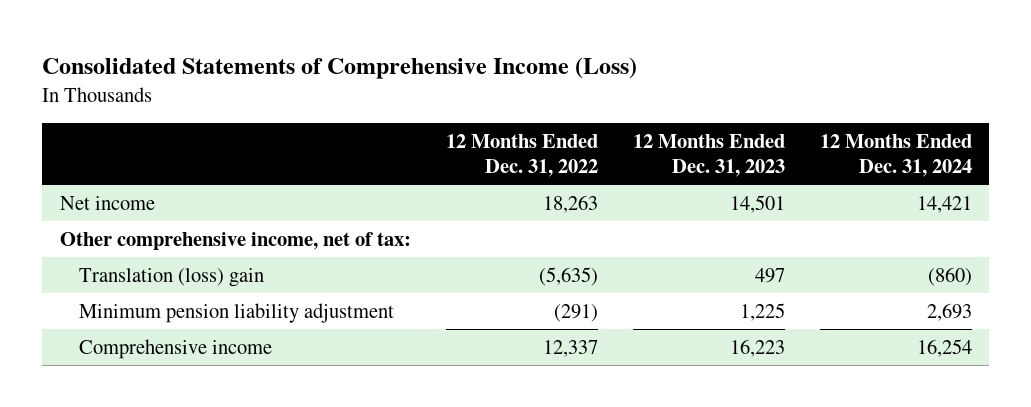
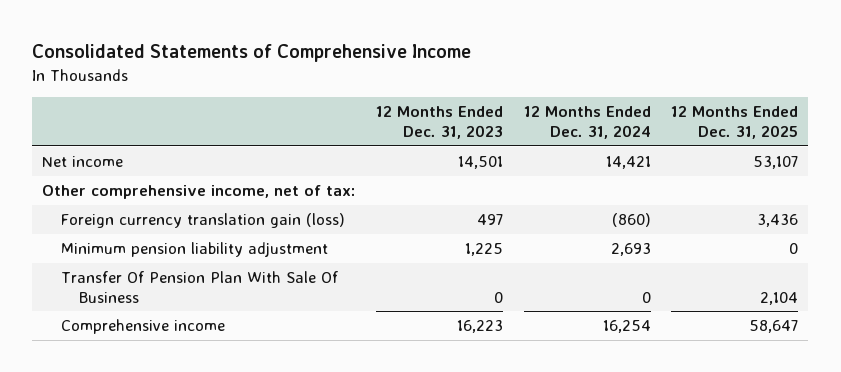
- Consolidated Statements of Comprehensive Income (Loss)
+ Consolidated Statements of Comprehensive Income
- | 12 Months Ended Dec. 31, 2022 | 12 Months Ended Dec. 31, 2023 | 12 Months Ended Dec. 31, 2024
+ | 12 Months Ended Dec. 31, 2023 | 12 Months Ended Dec. 31, 2024 | 12 Months Ended Dec. 31, 2025
- Translation (loss) gain | (5,635) | 497 | (860)
+ Foreign currency translation gain (loss) | 497 | (860) | 3,436
+ Transfer Of Pension Plan With Sale Of Business | 0 | 0 | 2,104

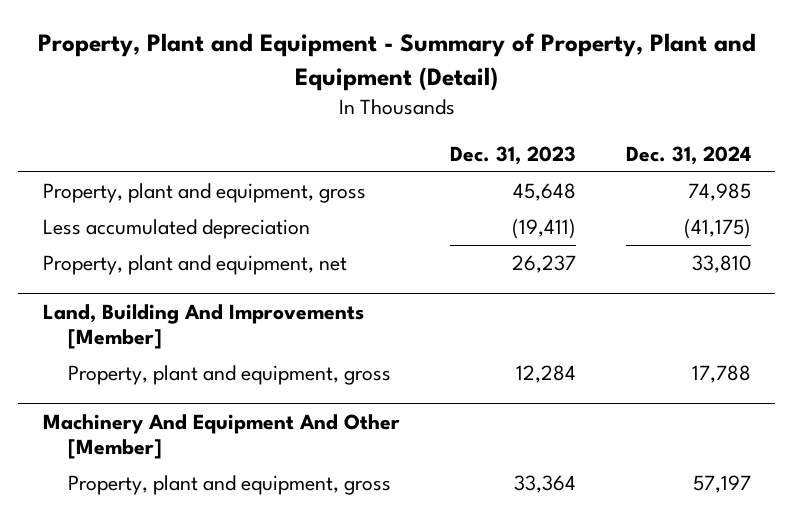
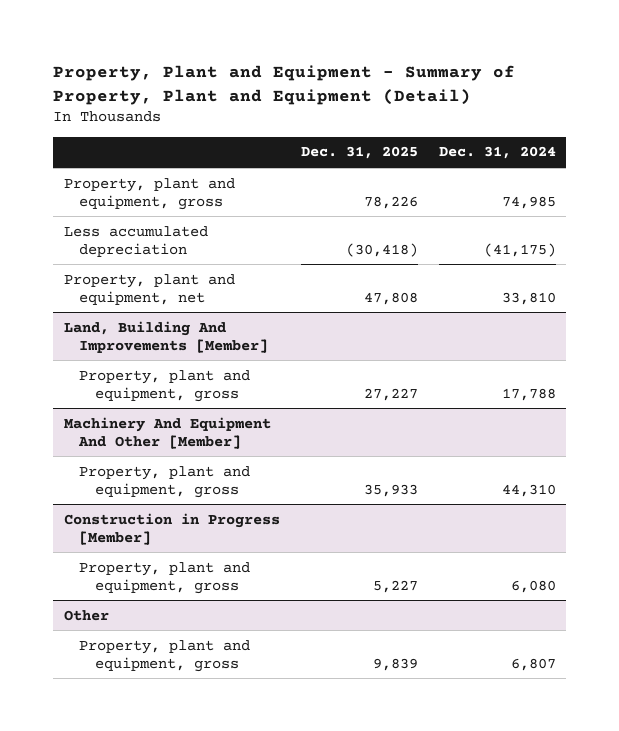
- | Dec. 31, 2023 | Dec. 31, 2024
+ | Dec. 31, 2025 | Dec. 31, 2024
@ Machinery And Equipment And Other [Member]
- Property, plant and equipment, gross | 33,364 | 57,197
+ Property, plant and equipment, gross | 35,933 | 44,310
+ Construction in Progress [Member]
+ Property, plant and equipment, gross | 5,227 | 6,080
+ Other
+ Property, plant and equipment, gross | 9,839 | 6,807

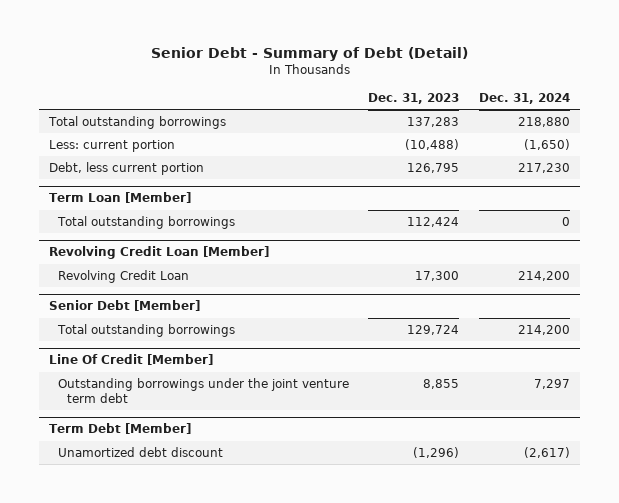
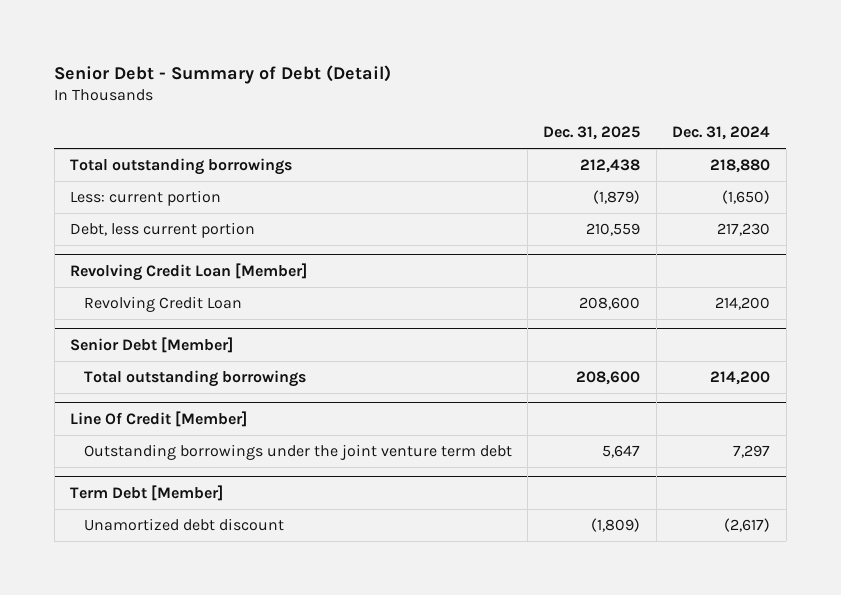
- | Dec. 31, 2023 | Dec. 31, 2024
+ | Dec. 31, 2025 | Dec. 31, 2024
- Term Loan [Member]
- Total outstanding borrowings | 112,424 | 0

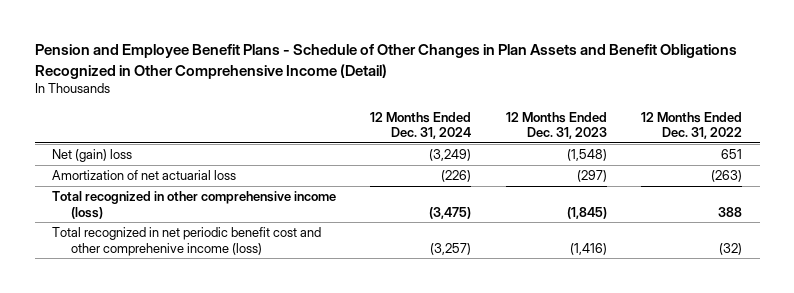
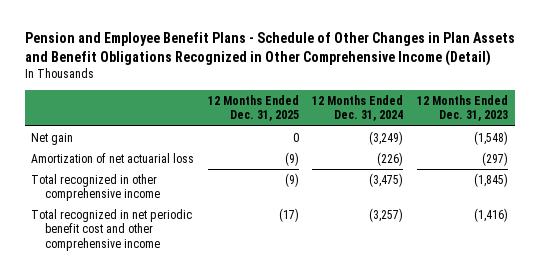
- | 12 Months Ended Dec. 31, 2024 | 12 Months Ended Dec. 31, 2023 | 12 Months Ended Dec. 31, 2022
+ | 12 Months Ended Dec. 31, 2025 | 12 Months Ended Dec. 31, 2024 | 12 Months Ended Dec. 31, 2023
- Net (gain) loss | (3,249) | (1,548) | 651
+ Net gain | 0 | (3,249) | (1,548)
- Total recognized in other comprehensive income (loss) | (3,475) | (1,845) | 388
- Total recognized in net periodic benefit cost and other comprehenive income (loss) | (3,257) | (1,416) | (32)
+ Total recognized in other comprehensive income | (9) | (3,475) | (1,845)
+ Total recognized in net periodic benefit cost and other comprehensive income | (17) | (3,257) | (1,416)

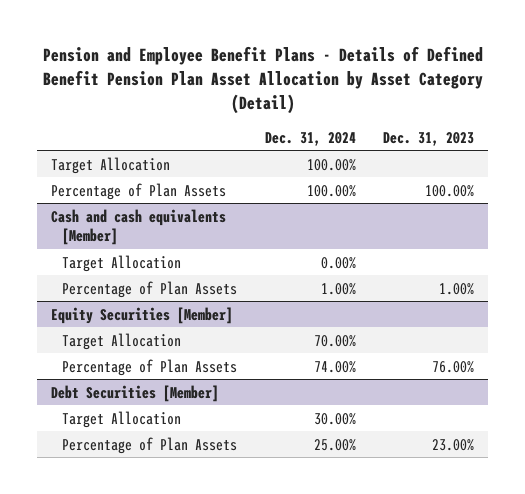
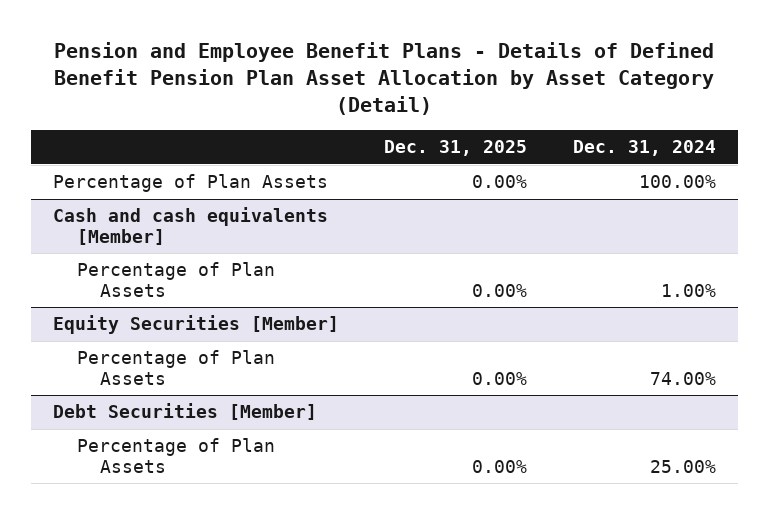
- | Dec. 31, 2024 | Dec. 31, 2023
+ | Dec. 31, 2025 | Dec. 31, 2024
- Target Allocation | 100.00% |
@ Cash and cash equivalents [Member]
- Target Allocation | 0.00% |
@ Equity Securities [Member]
- Target Allocation | 70.00% |
@ Debt Securities [Member]
- Target Allocation | 30.00% |

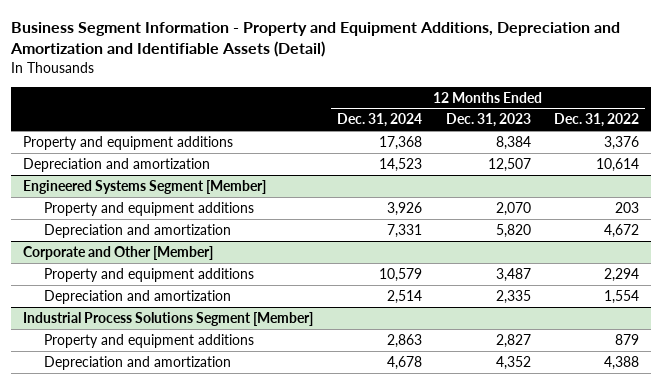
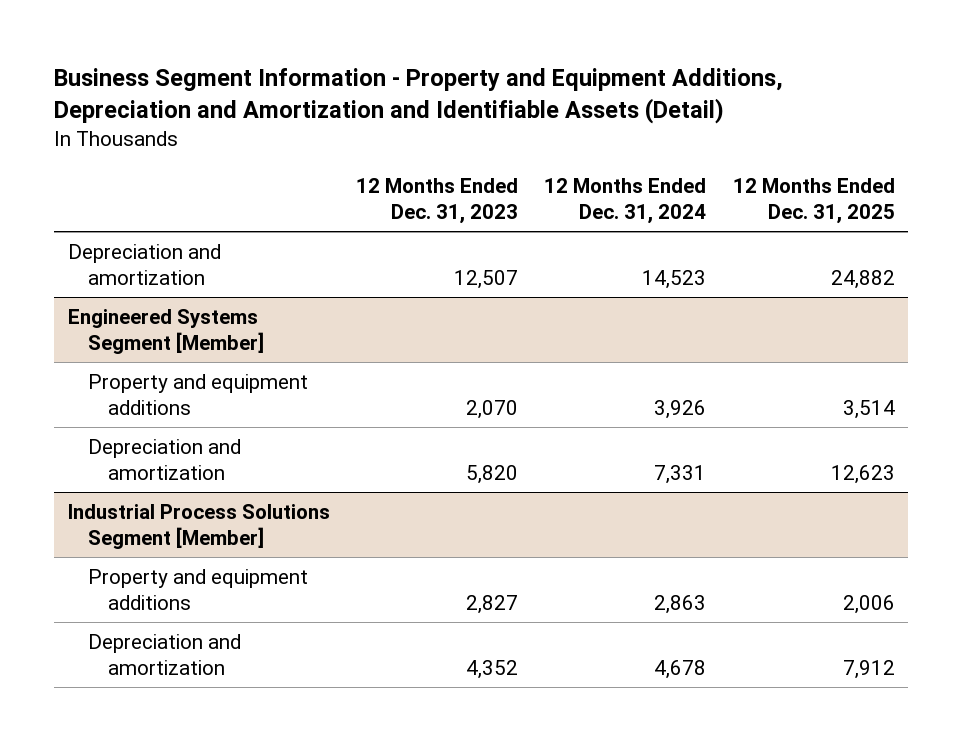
- | 12 Months Ended Dec. 31, 2024 | 12 Months Ended Dec. 31, 2023 | 12 Months Ended Dec. 31, 2022
+ | 12 Months Ended Dec. 31, 2023 | 12 Months Ended Dec. 31, 2024 | 12 Months Ended Dec. 31, 2025
- Property and equipment additions | 17,368 | 8,384 | 3,376
- Corporate and Other [Member]
- Property and equipment additions | 10,579 | 3,487 | 2,294
- Depreciation and amortization | 2,514 | 2,335 | 1,554

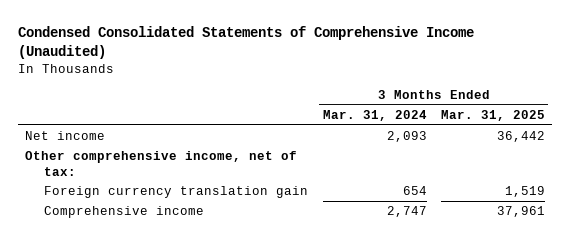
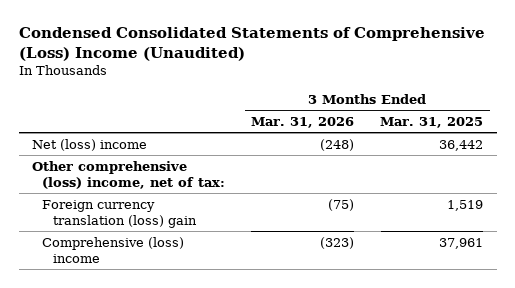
- Condensed Consolidated Statements of Comprehensive Income (Unaudited)
+ Condensed Consolidated Statements of Comprehensive (Loss) Income (Unaudited)
- | 3 Months Ended Mar. 31, 2024 | 3 Months Ended Mar. 31, 2025
+ | 3 Months Ended Mar. 31, 2026 | 3 Months Ended Mar. 31, 2025
- Net income | 2,093 | 36,442
- Other comprehensive income, net of tax:
- Foreign currency translation gain | 654 | 1,519
- Comprehensive income | 2,747 | 37,961
+ Net (loss) income | (248) | 36,442
+ Other comprehensive (loss) income, net of tax:
+ Foreign currency translation (loss) gain | (75) | 1,519
+ Comprehensive (loss) income | (323) | 37,961

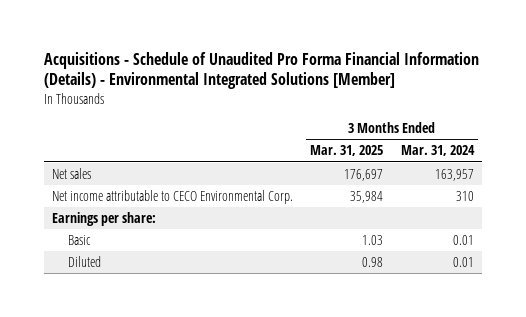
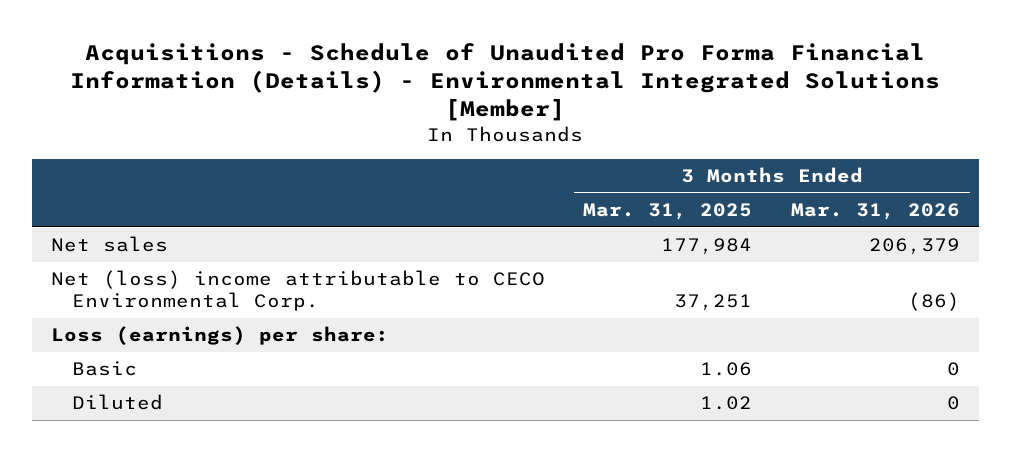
- | 3 Months Ended Mar. 31, 2025 | 3 Months Ended Mar. 31, 2024
+ | 3 Months Ended Mar. 31, 2025 | 3 Months Ended Mar. 31, 2026
- Net sales | 176,697 | 163,957
- Net income attributable to CECO Environmental Corp. | 35,984 | 310
- Earnings per share:
- Basic | 1.03 | 0.01
- Diluted | 0.98 | 0.01
+ Net sales | 177,984 | 206,379
+ Net (loss) income attributable to CECO Environmental Corp. | 37,251 | (86)
+ Loss (earnings) per share:
+ Basic | 1.06 | 0
+ Diluted | 1.02 | 0

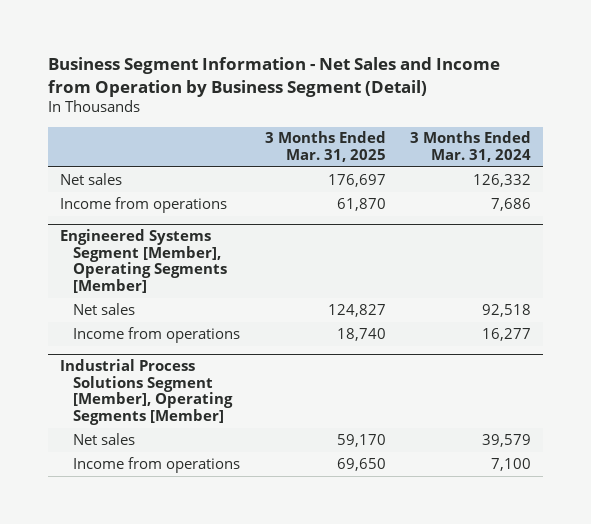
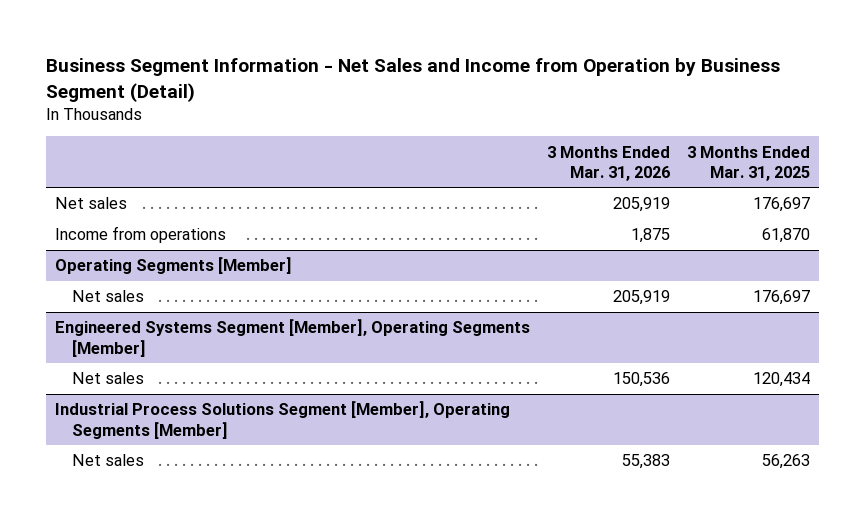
- | 3 Months Ended Mar. 31, 2025 | 3 Months Ended Mar. 31, 2024
+ | 3 Months Ended Mar. 31, 2026 | 3 Months Ended Mar. 31, 2025
+ Operating Segments [Member]
+ Net sales | 205,919 | 176,697
@ Engineered Systems Segment [Member], Operating Segments [Member]
- Net sales | 124,827 | 92,518
- Income from operations | 18,740 | 16,277
+ Net sales | 150,536 | 120,434
@ Industrial Process Solutions Segment [Member], Operating Segments [Member]
- Net sales | 59,170 | 39,579
- Income from operations | 69,650 | 7,100
+ Net sales | 55,383 | 56,263

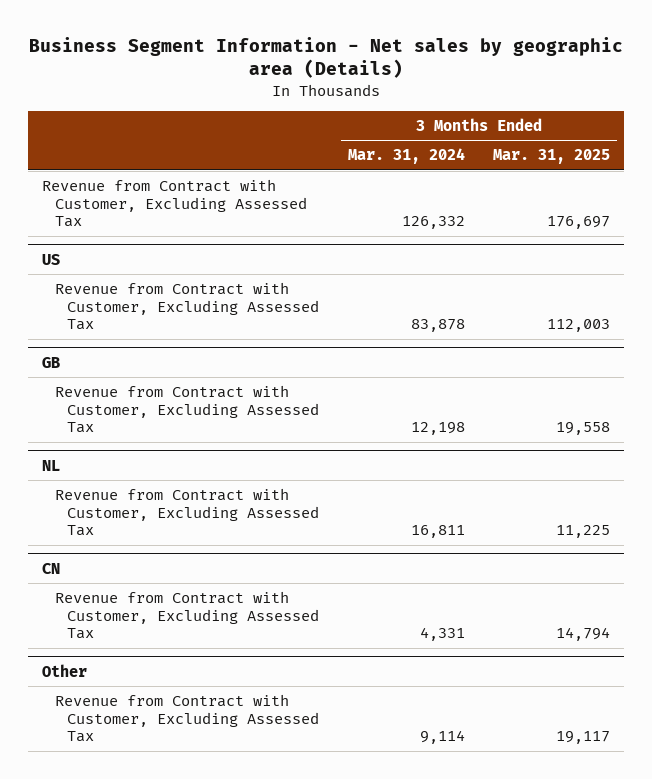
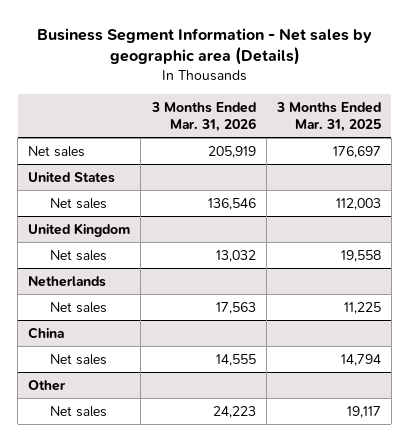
- | 3 Months Ended Mar. 31, 2024 | 3 Months Ended Mar. 31, 2025
+ | 3 Months Ended Mar. 31, 2026 | 3 Months Ended Mar. 31, 2025
- Revenue from Contract with Customer, Excluding Assessed Tax | 126,332 | 176,697
- US
- Revenue from Contract with Customer, Excluding Assessed Tax | 83,878 | 112,003
- GB
- Revenue from Contract with Customer, Excluding Assessed Tax | 12,198 | 19,558
- NL
- Revenue from Contract with Customer, Excluding Assessed Tax | 16,811 | 11,225
- CN
- Revenue from Contract with Customer, Excluding Assessed Tax | 4,331 | 14,794
+ Net sales | 205,919 | 176,697
+ United States
+ Net sales | 136,546 | 112,003
+ United Kingdom
+ Net sales | 13,032 | 19,558
+ Netherlands
+ Net sales | 17,563 | 11,225
+ China
+ Net sales | 14,555 | 14,794
@ Other
- Revenue from Contract with Customer, Excluding Assessed Tax | 9,114 | 19,117
+ Net sales | 24,223 | 19,117

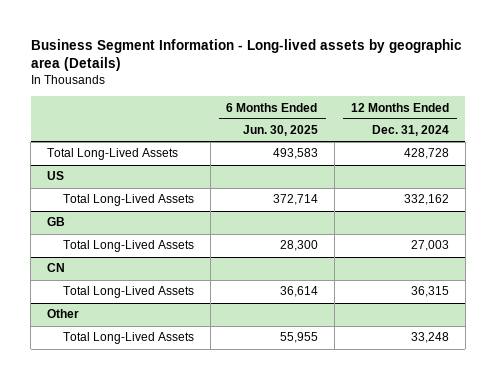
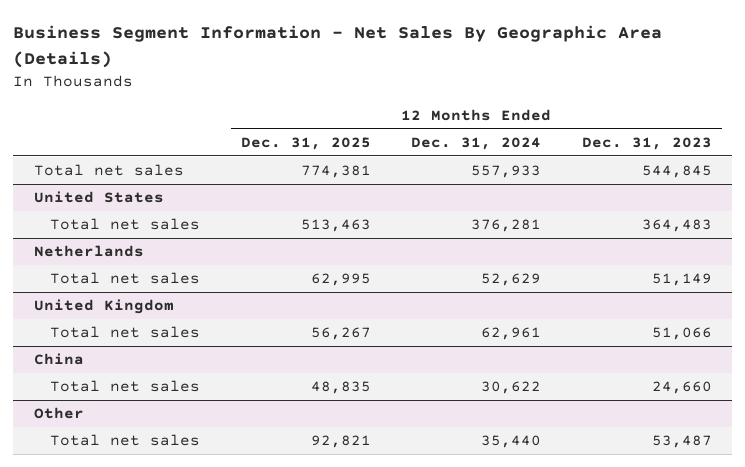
- Business Segment Information - Long-lived assets by geographic area (Details)
+ Business Segment Information - Net Sales By Geographic Area (Details)
- | 6 Months Ended Jun. 30, 2025 | 12 Months Ended Dec. 31, 2024
+ | 12 Months Ended Dec. 31, 2025 | 12 Months Ended Dec. 31, 2024 | 12 Months Ended Dec. 31, 2023
- Total Long-Lived Assets | 493,583 | 428,728
- US
- Total Long-Lived Assets | 372,714 | 332,162
- GB
- Total Long-Lived Assets | 28,300 | 27,003
- CN
- Total Long-Lived Assets | 36,614 | 36,315
+ Total net sales | 774,381 | 557,933 | 544,845
+ United States
+ Total net sales | 513,463 | 376,281 | 364,483
+ Netherlands
+ Total net sales | 62,995 | 52,629 | 51,149
+ United Kingdom
+ Total net sales | 56,267 | 62,961 | 51,066
+ China
+ Total net sales | 48,835 | 30,622 | 24,660
@ Other
- Total Long-Lived Assets | 55,955 | 33,248
+ Total net sales | 92,821 | 35,440 | 53,487

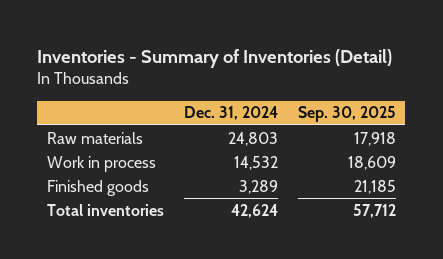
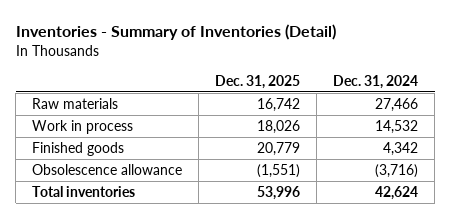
- | Dec. 31, 2024 | Sep. 30, 2025
+ | Dec. 31, 2025 | Dec. 31, 2024
- Raw materials | 24,803 | 17,918
+ Raw materials | 16,742 | 27,466
- Finished goods | 3,289 | 21,185
+ Finished goods | 20,779 | 4,342
+ Obsolescence allowance | (1,551) | (3,716)

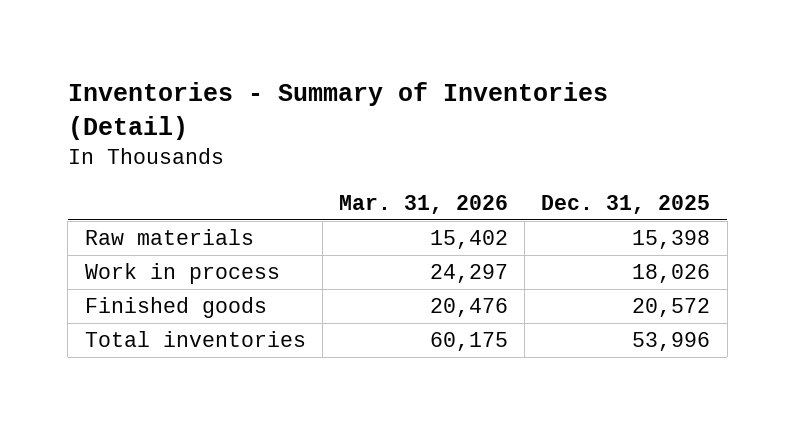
- | Dec. 31, 2025 | Dec. 31, 2024
+ | Mar. 31, 2026 | Dec. 31, 2025
- Raw materials | 16,742 | 27,466
+ Raw materials | 15,402 | 15,398
- Finished goods | 20,779 | 4,342
- Obsolescence allowance | (1,551) | (3,716)
+ Finished goods | 20,476 | 20,572

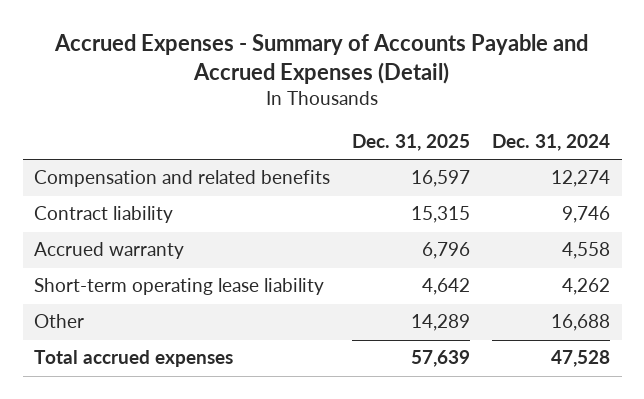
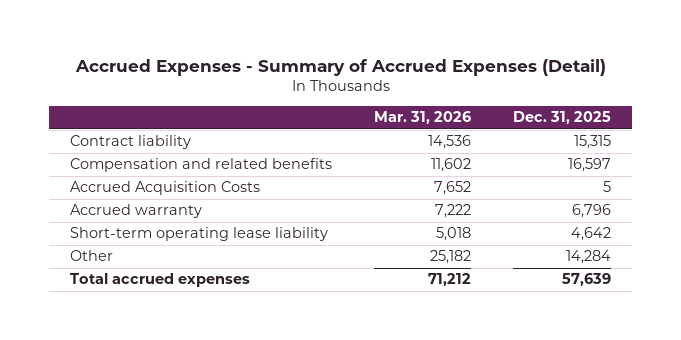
- Accrued Expenses - Summary of Accounts Payable and Accrued Expenses (Detail)
+ Accrued Expenses - Summary of Accrued Expenses (Detail)
- | Dec. 31, 2025 | Dec. 31, 2024
+ | Mar. 31, 2026 | Dec. 31, 2025
moved down: Compensation and related benefits | 11,602 | 16,597
+ Accrued Acquisition Costs | 7,652 | 5
- Other | 14,289 | 16,688
+ Other | 25,182 | 14,284

